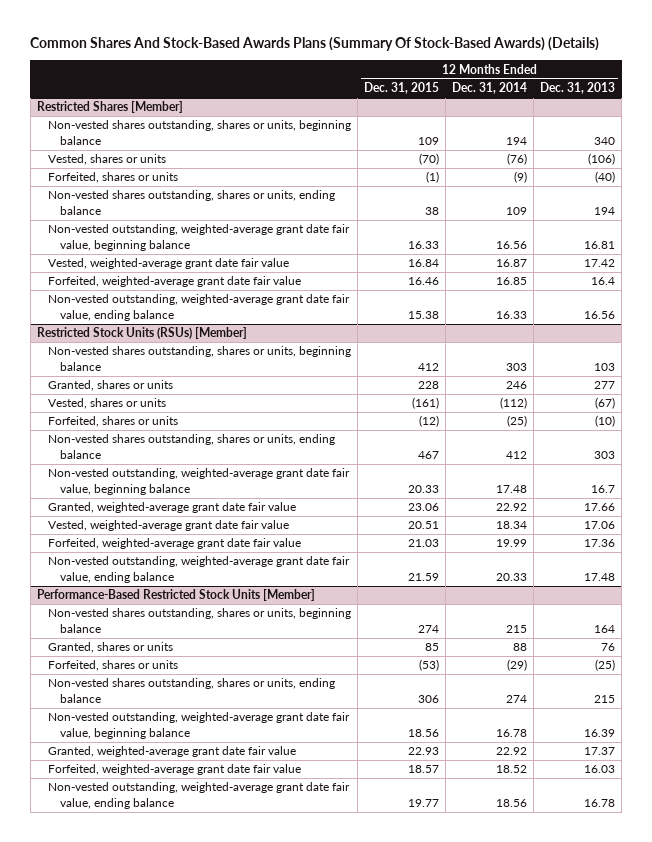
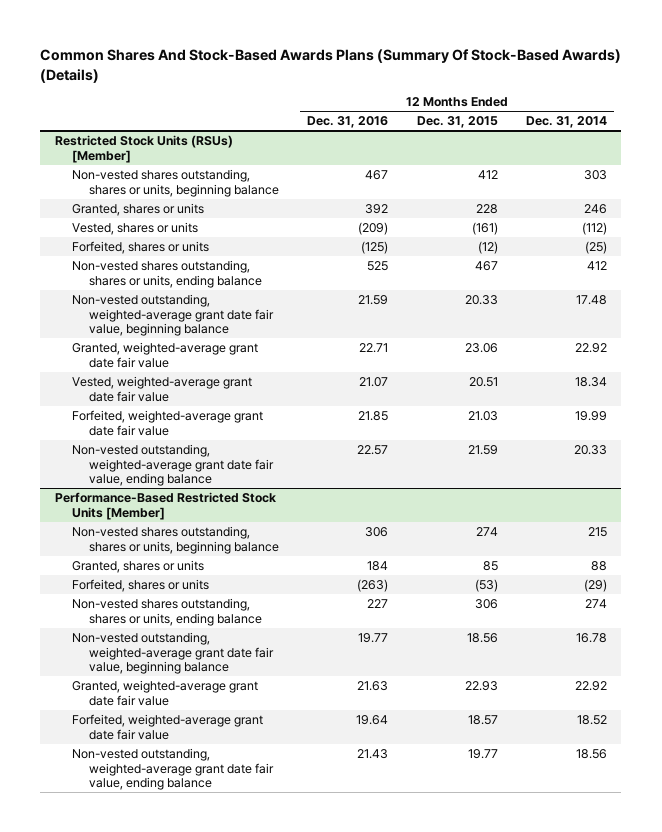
- | 12 Months Ended Dec. 31, 2015 | 12 Months Ended Dec. 31, 2014 | 12 Months Ended Dec. 31, 2013
+ | 12 Months Ended Dec. 31, 2016 | 12 Months Ended Dec. 31, 2015 | 12 Months Ended Dec. 31, 2014
- Restricted Shares [Member]
- Non-vested shares outstanding, shares or units, beginning balance | 109 | 194 | 340
- Vested, shares or units | (70) | (76) | (106)
- Forfeited, shares or units | (1) | (9) | (40)
- Non-vested shares outstanding, shares or units, ending balance | 38 | 109 | 194
- Non-vested outstanding, weighted-average grant date fair value, beginning balance | 16.33 | 16.56 | 16.81
- Vested, weighted-average grant date fair value | 16.84 | 16.87 | 17.42
- Forfeited, weighted-average grant date fair value | 16.46 | 16.85 | 16.4
- Non-vested outstanding, weighted-average grant date fair value, ending balance | 15.38 | 16.33 | 16.56

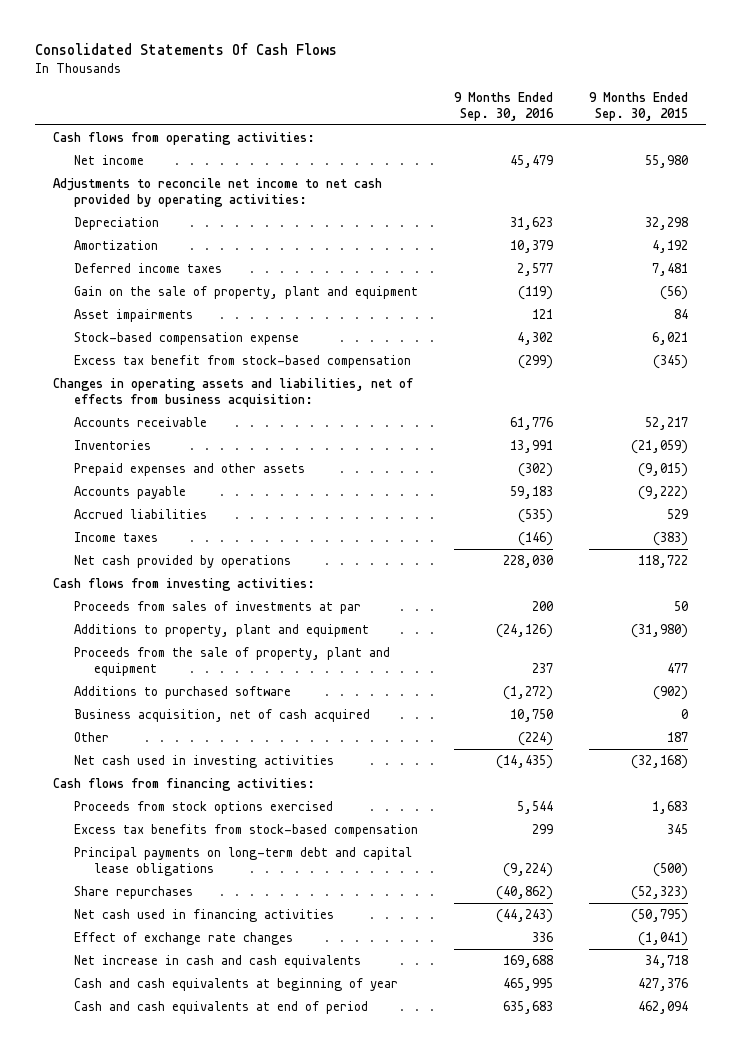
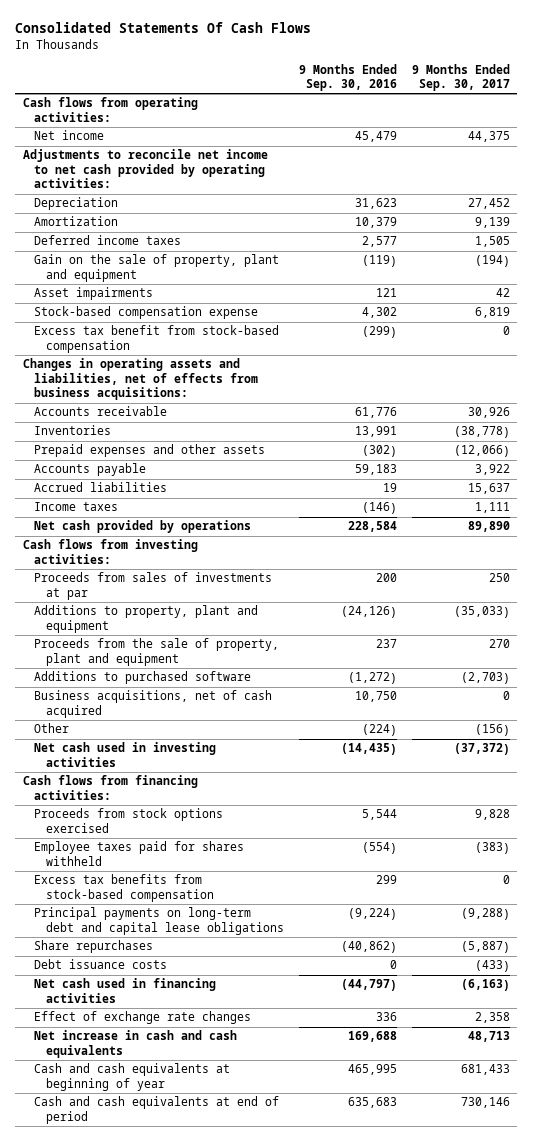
- | 9 Months Ended Sep. 30, 2016 | 9 Months Ended Sep. 30, 2015
+ | 9 Months Ended Sep. 30, 2016 | 9 Months Ended Sep. 30, 2017
- Changes in operating assets and liabilities, net of effects from business acquisition:
+ Changes in operating assets and liabilities, net of effects from business acquisitions:
- Accrued liabilities | (535) | 529
+ Accrued liabilities | 19 | 15,637
- Net cash provided by operations | 228,030 | 118,722
+ Net cash provided by operations | 228,584 | 89,890
- Business acquisition, net of cash acquired | 10,750 | 0
+ Business acquisitions, net of cash acquired | 10,750 | 0
+ Employee taxes paid for shares withheld | (554) | (383)
- Net cash used in financing activities | (44,243) | (50,795)
+ Debt issuance costs | 0 | (433)
+ Net cash used in financing activities | (44,797) | (6,163)

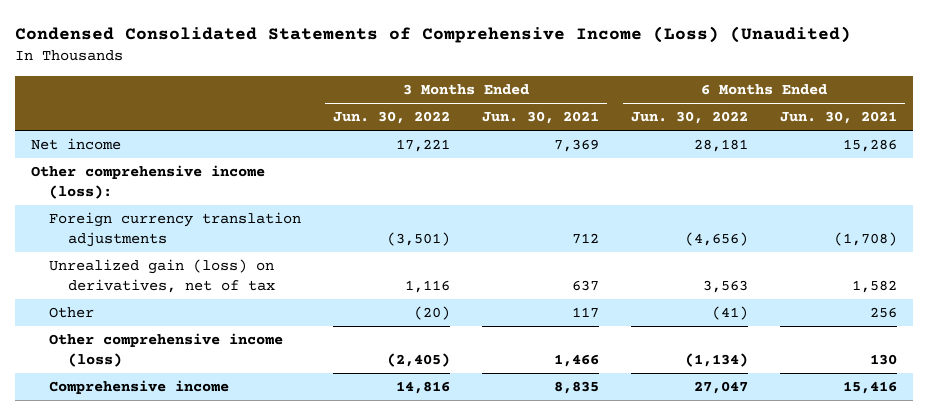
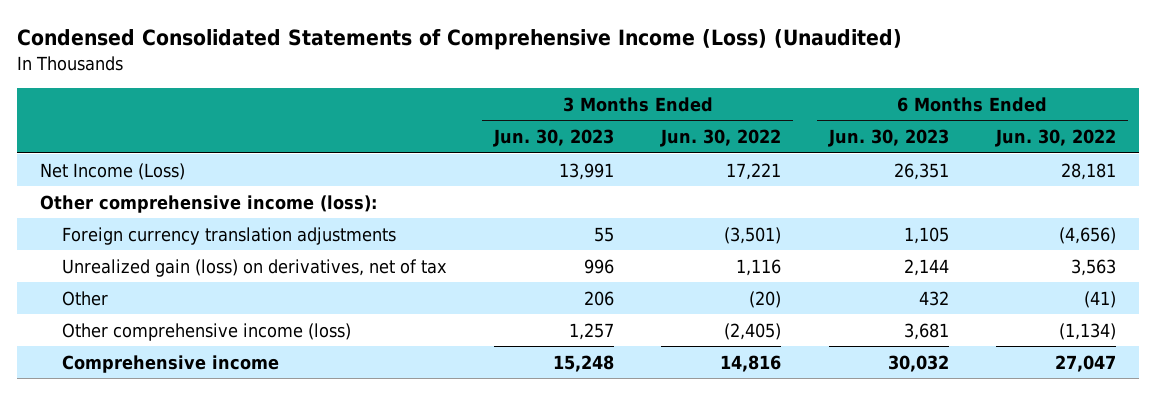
- | 3 Months Ended Jun. 30, 2022 | 3 Months Ended Jun. 30, 2021 | 6 Months Ended Jun. 30, 2022 | 6 Months Ended Jun. 30, 2021
+ | 3 Months Ended Jun. 30, 2023 | 3 Months Ended Jun. 30, 2022 | 6 Months Ended Jun. 30, 2023 | 6 Months Ended Jun. 30, 2022
- Net income | 17,221 | 7,369 | 28,181 | 15,286
+ Net Income (Loss) | 13,991 | 17,221 | 26,351 | 28,181

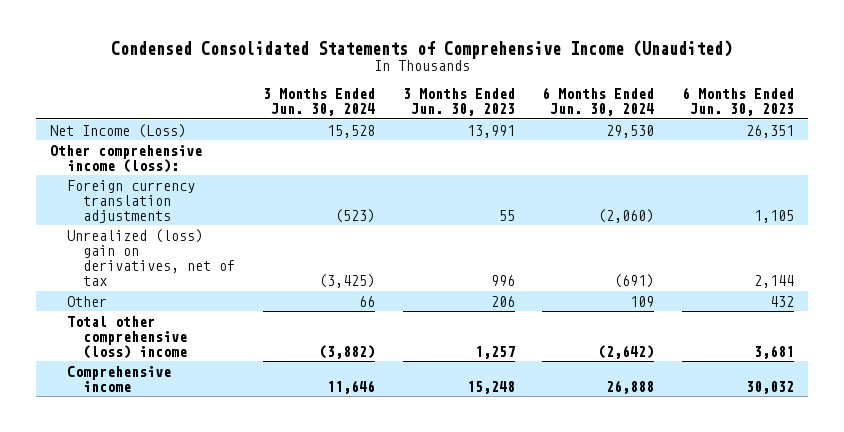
- Condensed Consolidated Statements of Comprehensive Income (Loss) (Unaudited)
+ Condensed Consolidated Statements of Comprehensive Income (Unaudited)
- | 3 Months Ended Jun. 30, 2023 | 3 Months Ended Jun. 30, 2022 | 6 Months Ended Jun. 30, 2023 | 6 Months Ended Jun. 30, 2022
+ | 3 Months Ended Jun. 30, 2024 | 3 Months Ended Jun. 30, 2023 | 6 Months Ended Jun. 30, 2024 | 6 Months Ended Jun. 30, 2023
- Unrealized gain (loss) on derivatives, net of tax | 996 | 1,116 | 2,144 | 3,563
+ Unrealized (loss) gain on derivatives, net of tax | (3,425) | 996 | (691) | 2,144
- Other comprehensive income (loss) | 1,257 | (2,405) | 3,681 | (1,134)
+ Total other comprehensive (loss) income | (3,882) | 1,257 | (2,642) | 3,681

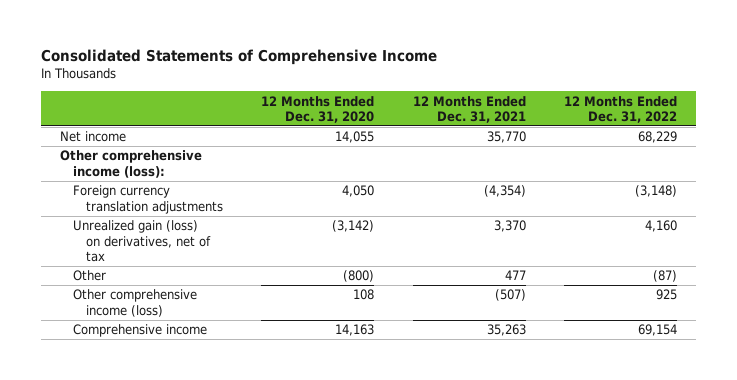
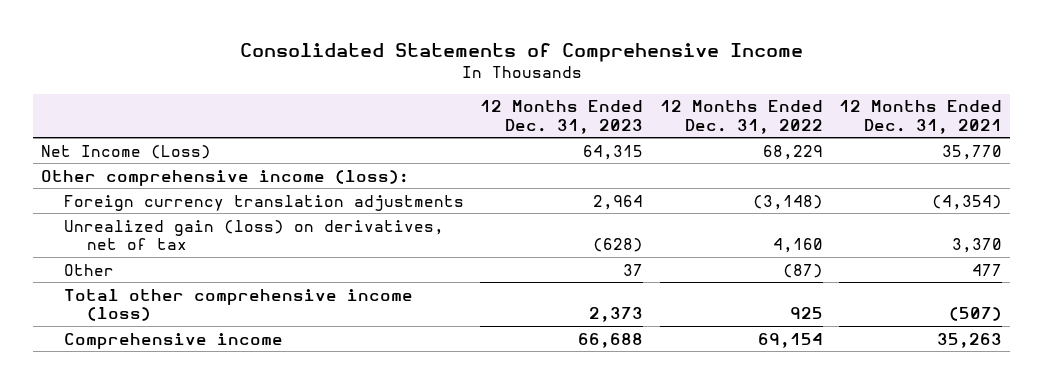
- | 12 Months Ended Dec. 31, 2020 | 12 Months Ended Dec. 31, 2021 | 12 Months Ended Dec. 31, 2022
+ | 12 Months Ended Dec. 31, 2023 | 12 Months Ended Dec. 31, 2022 | 12 Months Ended Dec. 31, 2021
- Net income | 14,055 | 35,770 | 68,229
+ Net Income (Loss) | 64,315 | 68,229 | 35,770
- Other comprehensive income (loss) | 108 | (507) | 925
+ Total other comprehensive income (loss) | 2,373 | 925 | (507)

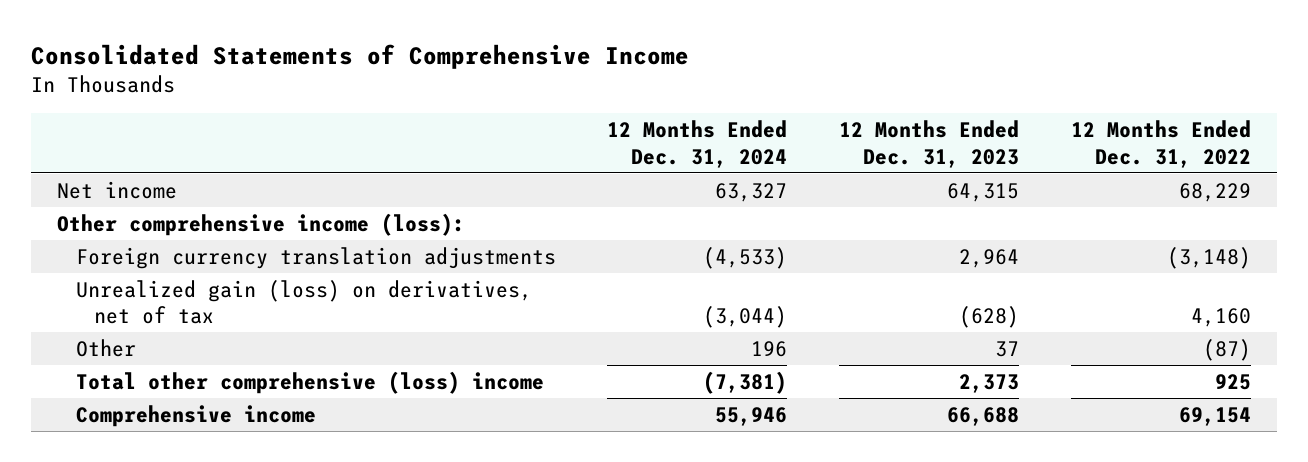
- | 12 Months Ended Dec. 31, 2023 | 12 Months Ended Dec. 31, 2022 | 12 Months Ended Dec. 31, 2021
+ | 12 Months Ended Dec. 31, 2024 | 12 Months Ended Dec. 31, 2023 | 12 Months Ended Dec. 31, 2022
- Net Income (Loss) | 64,315 | 68,229 | 35,770
+ Net income | 63,327 | 64,315 | 68,229
- Total other comprehensive income (loss) | 2,373 | 925 | (507)
+ Total other comprehensive (loss) income | (7,381) | 2,373 | 925

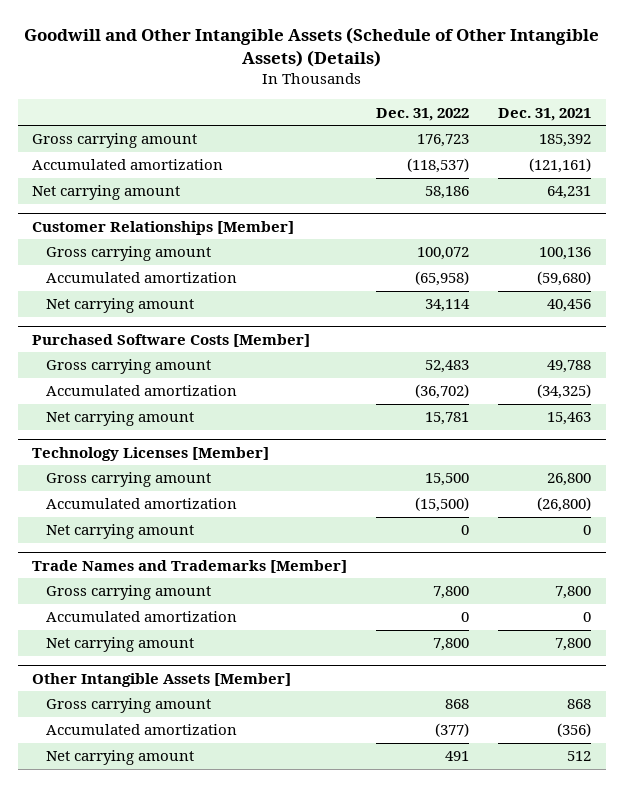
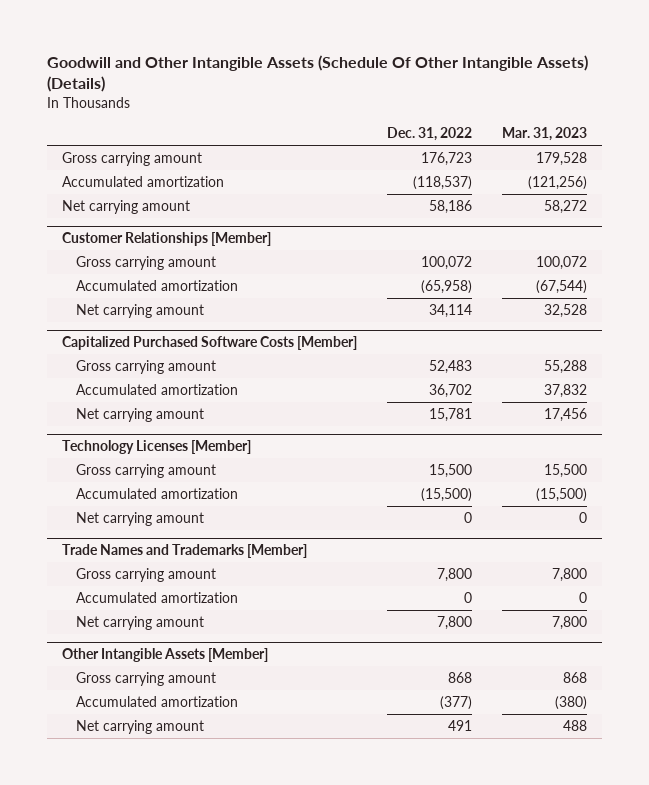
- Goodwill and Other Intangible Assets (Schedule of Other Intangible Assets) (Details)
+ Goodwill and Other Intangible Assets (Schedule Of Other Intangible Assets) (Details)
- | Dec. 31, 2022 | Dec. 31, 2021
+ | Dec. 31, 2022 | Mar. 31, 2023
- Purchased Software Costs [Member]
+ Capitalized Purchased Software Costs [Member]
- Accumulated amortization | (36,702) | (34,325)
+ Accumulated amortization | 36,702 | 37,832

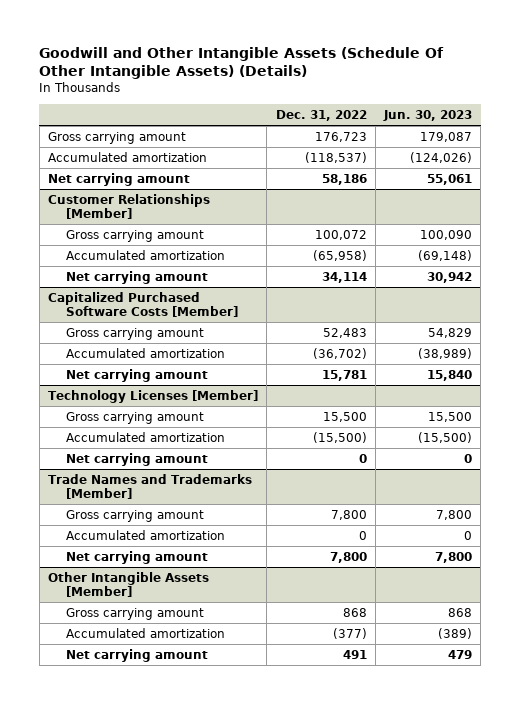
- | Dec. 31, 2022 | Mar. 31, 2023
+ | Dec. 31, 2022 | Jun. 30, 2023
@ Capitalized Purchased Software Costs [Member]
- Accumulated amortization | 36,702 | 37,832
+ Accumulated amortization | (36,702) | (38,989)

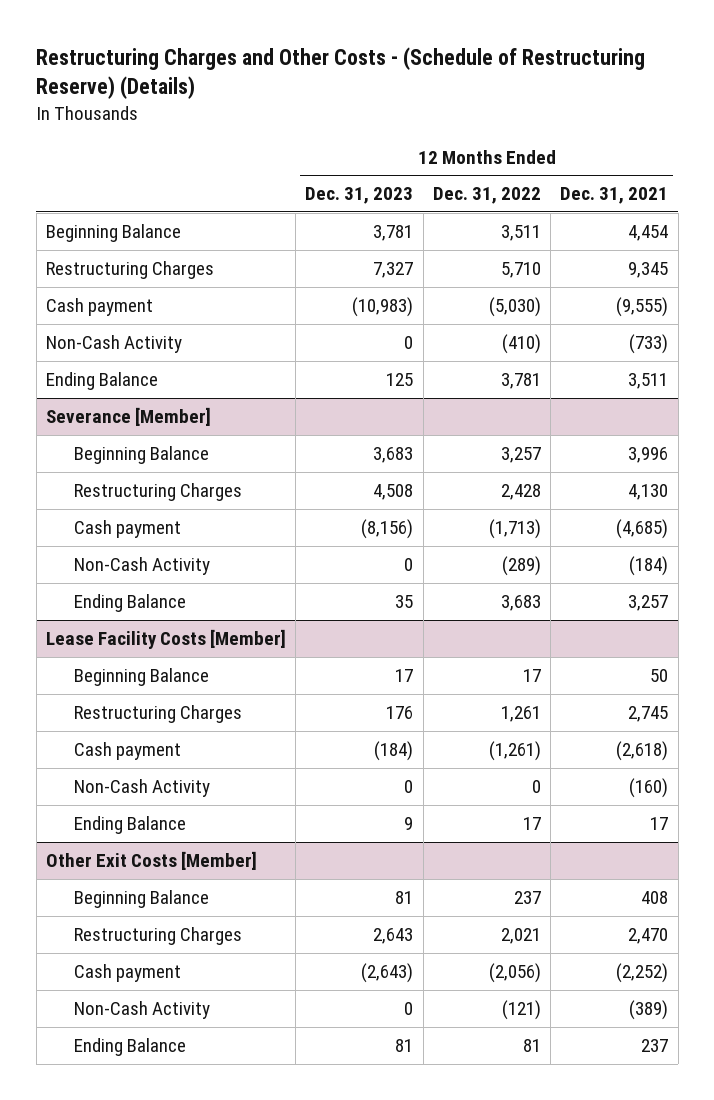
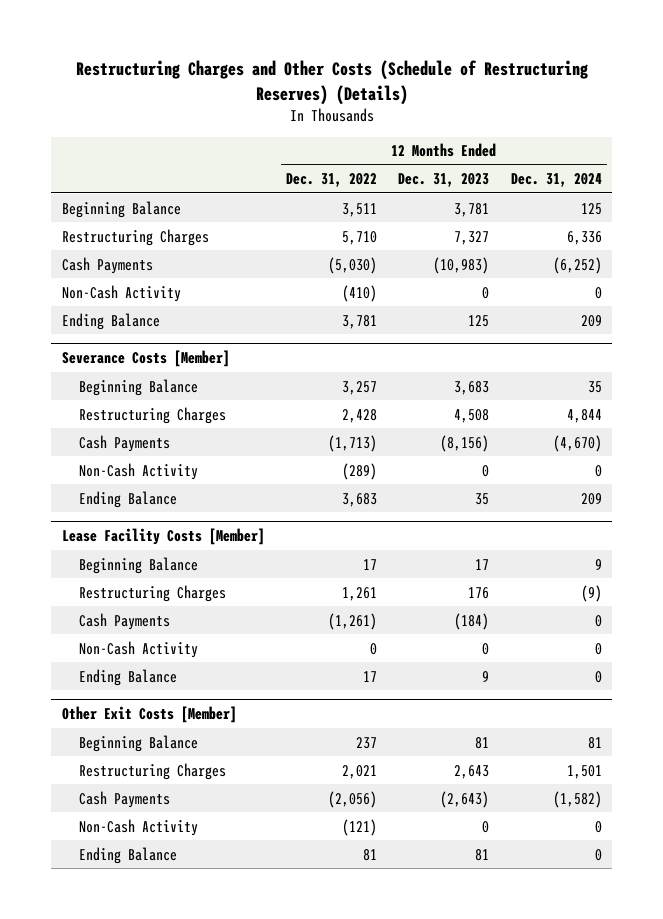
- Restructuring Charges and Other Costs - (Schedule of Restructuring Reserve) (Details)
+ Restructuring Charges and Other Costs (Schedule of Restructuring Reserves) (Details)
- | 12 Months Ended Dec. 31, 2023 | 12 Months Ended Dec. 31, 2022 | 12 Months Ended Dec. 31, 2021
+ | 12 Months Ended Dec. 31, 2022 | 12 Months Ended Dec. 31, 2023 | 12 Months Ended Dec. 31, 2024
- Cash payment | (10,983) | (5,030) | (9,555)
+ Cash Payments | (5,030) | (10,983) | (6,252)
- Severance [Member]
+ Severance Costs [Member]
- Cash payment | (8,156) | (1,713) | (4,685)
+ Cash Payments | (1,713) | (8,156) | (4,670)
@ Lease Facility Costs [Member]
- Cash payment | (184) | (1,261) | (2,618)
+ Cash Payments | (1,261) | (184) | 0
@ Other Exit Costs [Member]
- Cash payment | (2,643) | (2,056) | (2,252)
+ Cash Payments | (2,056) | (2,643) | (1,582)

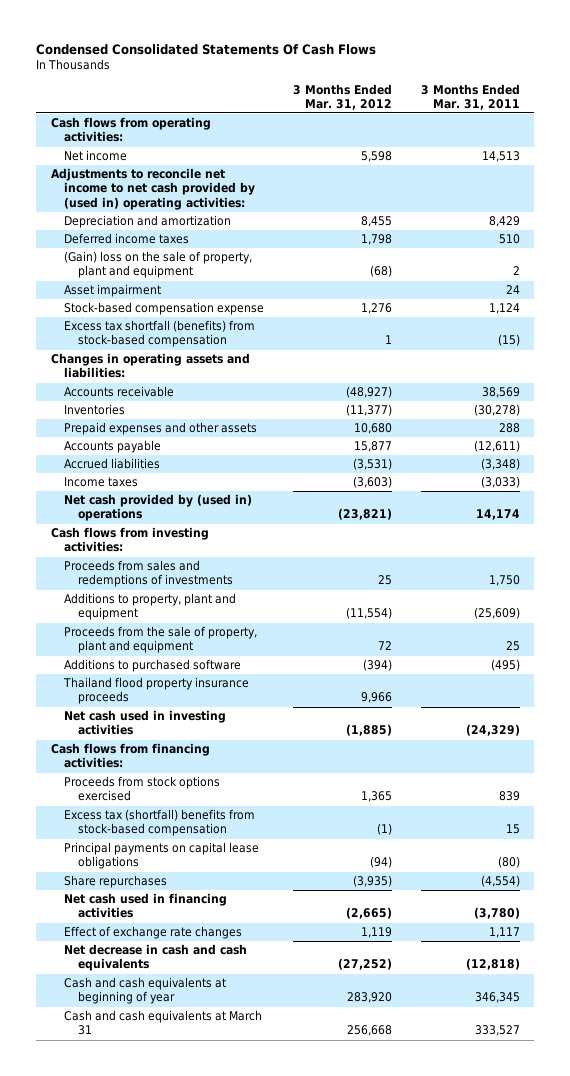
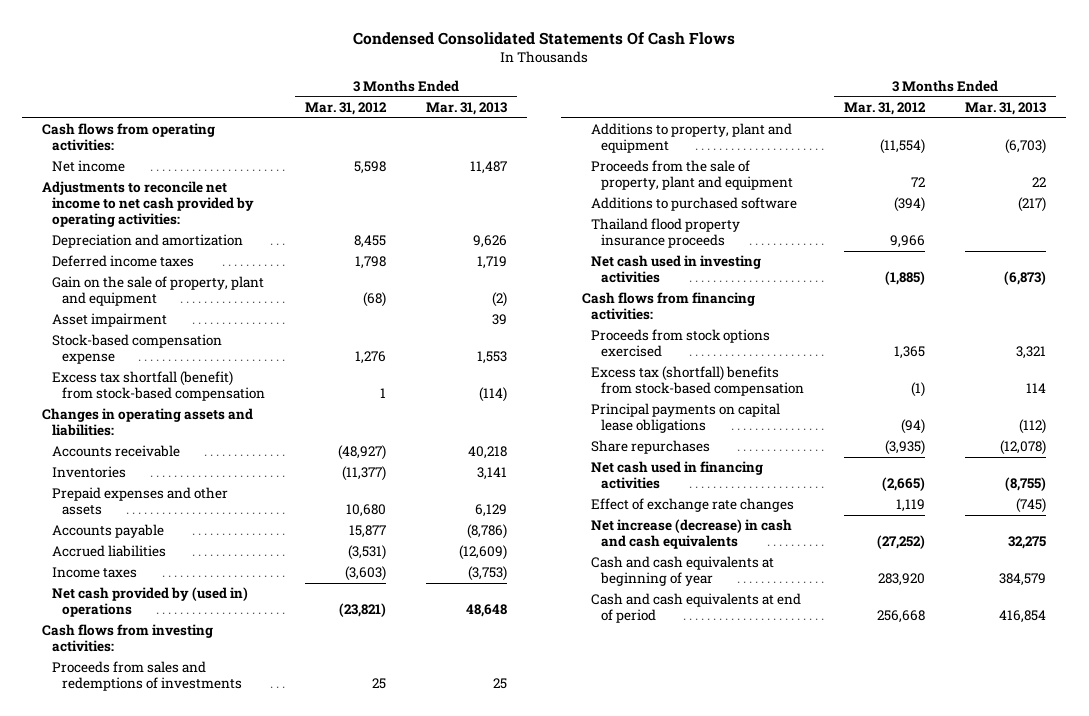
- | 3 Months Ended Mar. 31, 2012 | 3 Months Ended Mar. 31, 2011
+ | 3 Months Ended Mar. 31, 2012 | 3 Months Ended Mar. 31, 2013
- Adjustments to reconcile net income to net cash provided by (used in) operating activities:
+ Adjustments to reconcile net income to net cash provided by operating activities:
- (Gain) loss on the sale of property, plant and equipment | (68) | 2
+ Gain on the sale of property, plant and equipment | (68) | (2)
- Excess tax shortfall (benefits) from stock-based compensation | 1 | (15)
+ Excess tax shortfall (benefit) from stock-based compensation | 1 | (114)
- Net decrease in cash and cash equivalents | (27,252) | (12,818)
+ Net increase (decrease) in cash and cash equivalents | (27,252) | 32,275
- Cash and cash equivalents at March 31 | 256,668 | 333,527
+ Cash and cash equivalents at end of period | 256,668 | 416,854

